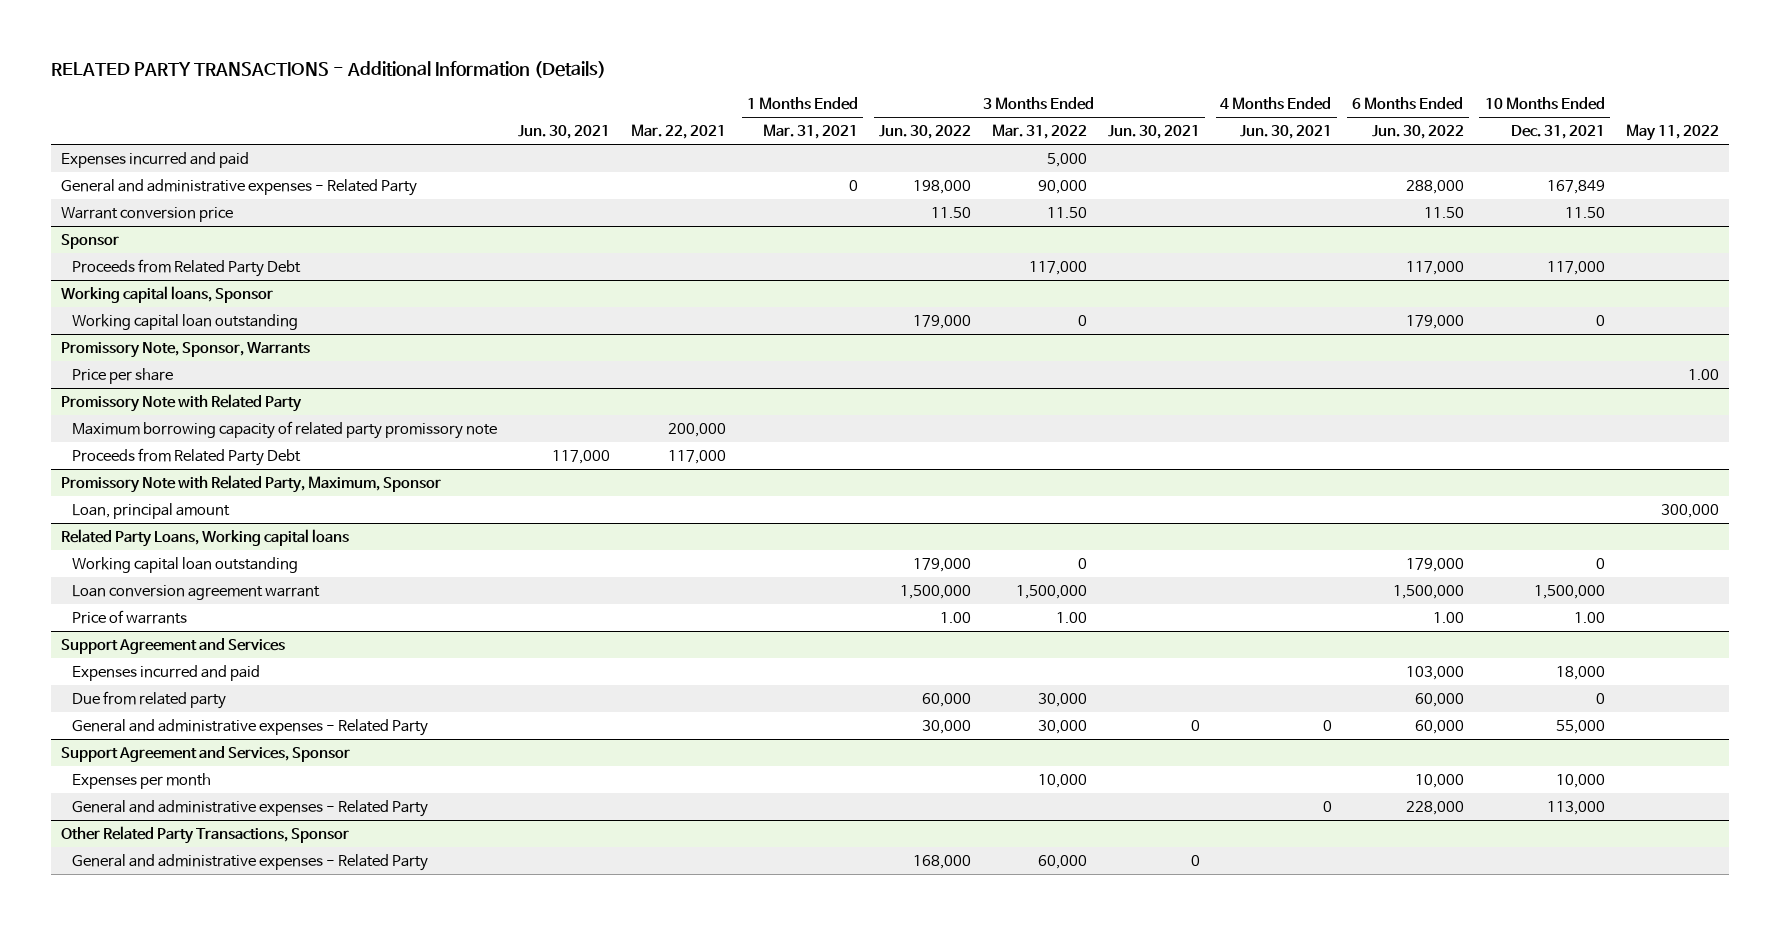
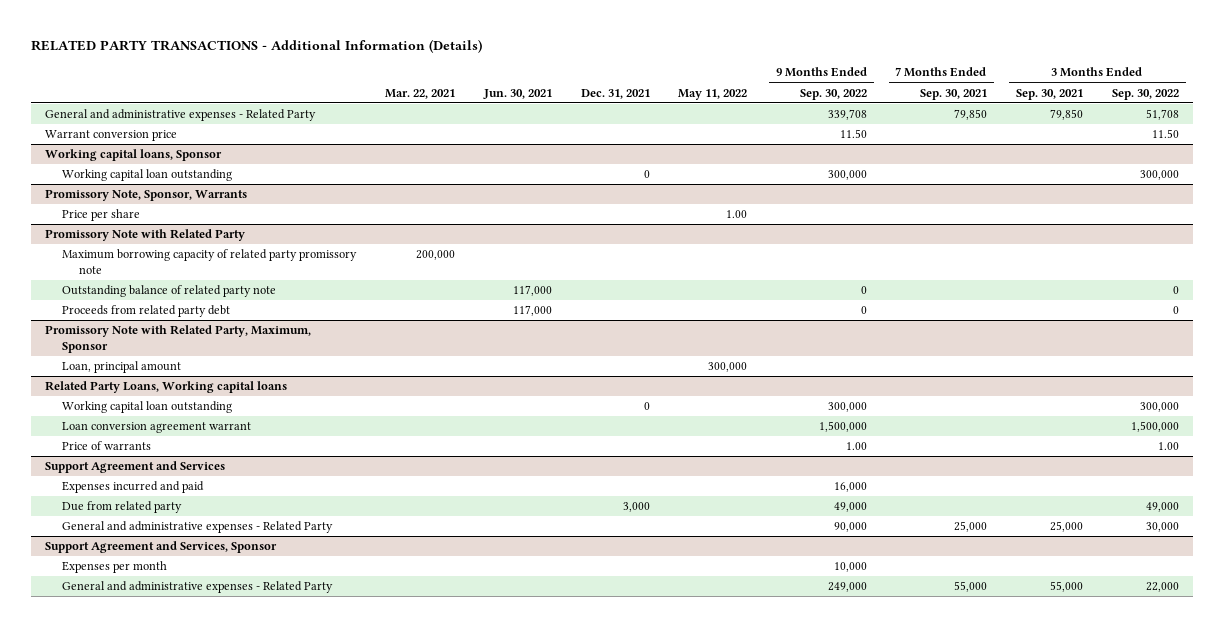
- | Jun. 30, 2021 | Mar. 22, 2021 | 1 Months Ended Mar. 31, 2021 | 3 Months Ended Jun. 30, 2022 | 3 Months Ended Mar. 31, 2022 | 3 Months Ended Jun. 30, 2021 | 4 Months Ended Jun. 30, 2021 | 6 Months Ended Jun. 30, 2022 | 10 Months Ended Dec. 31, 2021 | May 11, 2022
+ | Mar. 22, 2021 | Jun. 30, 2021 | Dec. 31, 2021 | May 11, 2022 | 9 Months Ended Sep. 30, 2022 | 7 Months Ended Sep. 30, 2021 | 3 Months Ended Sep. 30, 2021 | 3 Months Ended Sep. 30, 2022
- Expenses incurred and paid | | | | | 5,000 | | | | |
- Sponsor
- Proceeds from Related Party Debt | | | | | 117,000 | | | 117,000 | 117,000 |
@ Promissory Note with Related Party
- Proceeds from Related Party Debt | 117,000 | 117,000 | | | | | | | |
+ Outstanding balance of related party note | | 117,000 | | | 0 | | | 0
+ Proceeds from related party debt | | 117,000 | | | 0 | | | 0
- Other Related Party Transactions, Sponsor
- General and administrative expenses - Related Party | | | | 168,000 | 60,000 | 0 | | | |

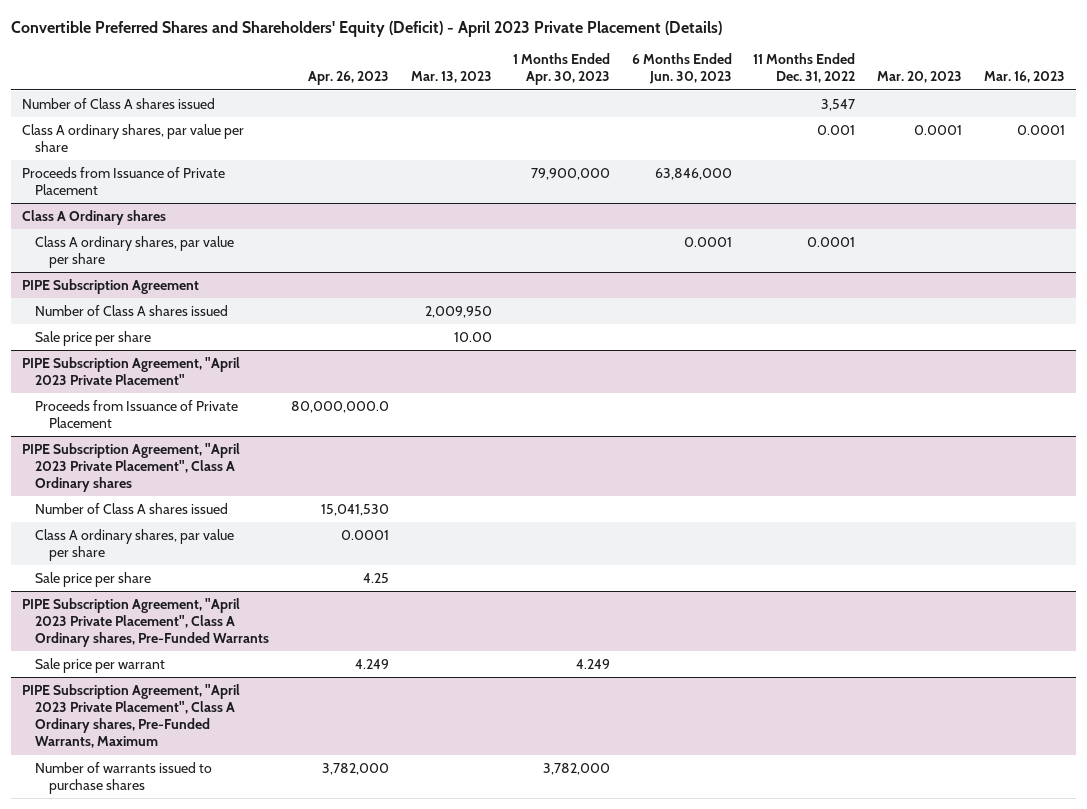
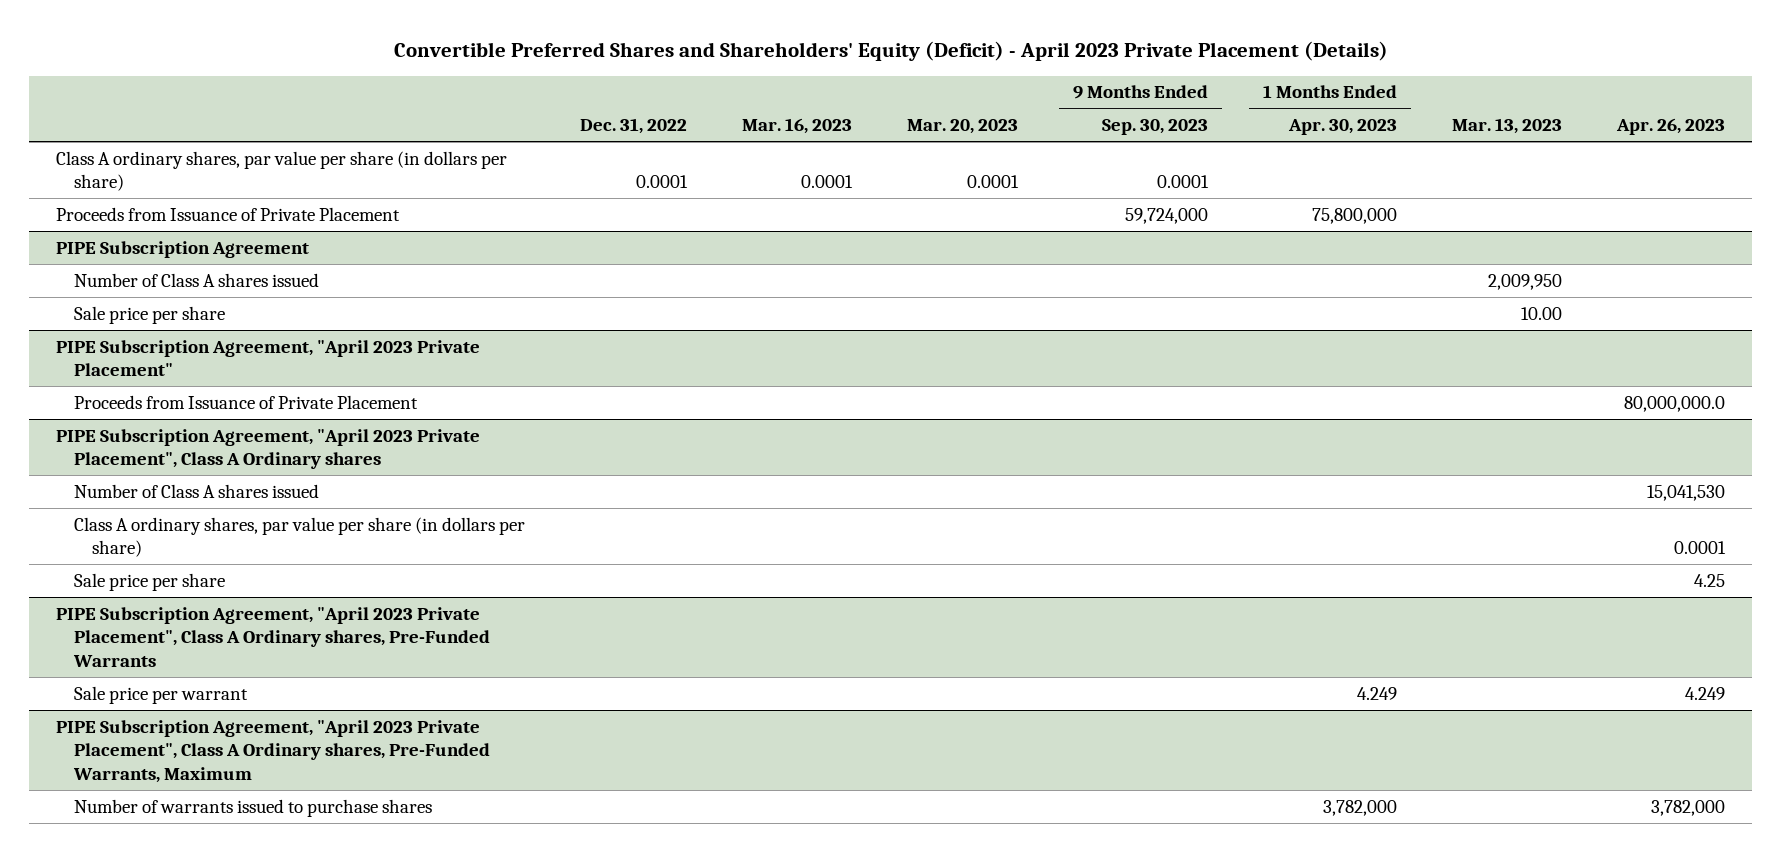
- | Apr. 26, 2023 | Mar. 13, 2023 | 1 Months Ended Apr. 30, 2023 | 6 Months Ended Jun. 30, 2023 | 11 Months Ended Dec. 31, 2022 | Mar. 20, 2023 | Mar. 16, 2023
+ | Dec. 31, 2022 | Mar. 16, 2023 | Mar. 20, 2023 | 9 Months Ended Sep. 30, 2023 | 1 Months Ended Apr. 30, 2023 | Mar. 13, 2023 | Apr. 26, 2023
- Number of Class A shares issued | | | | | 3,547 | |
- Class A ordinary shares, par value per share | | | | | 0.001 | 0.0001 | 0.0001
- Proceeds from Issuance of Private Placement | | | 79,900,000 | 63,846,000 | | |
- Class A Ordinary shares
- Class A ordinary shares, par value per share | | | | 0.0001 | 0.0001 | |
+ Class A ordinary shares, par value per share (in dollars per share) | 0.0001 | 0.0001 | 0.0001 | 0.0001 | | |
+ Proceeds from Issuance of Private Placement | | | | 59,724,000 | 75,800,000 | |
@ PIPE Subscription Agreement, "April 2023 Private Placement", Class A Ordinary shares
- Class A ordinary shares, par value per share | 0.0001 | | | | | |
+ Class A ordinary shares, par value per share (in dollars per share) | | | | | | | 0.0001

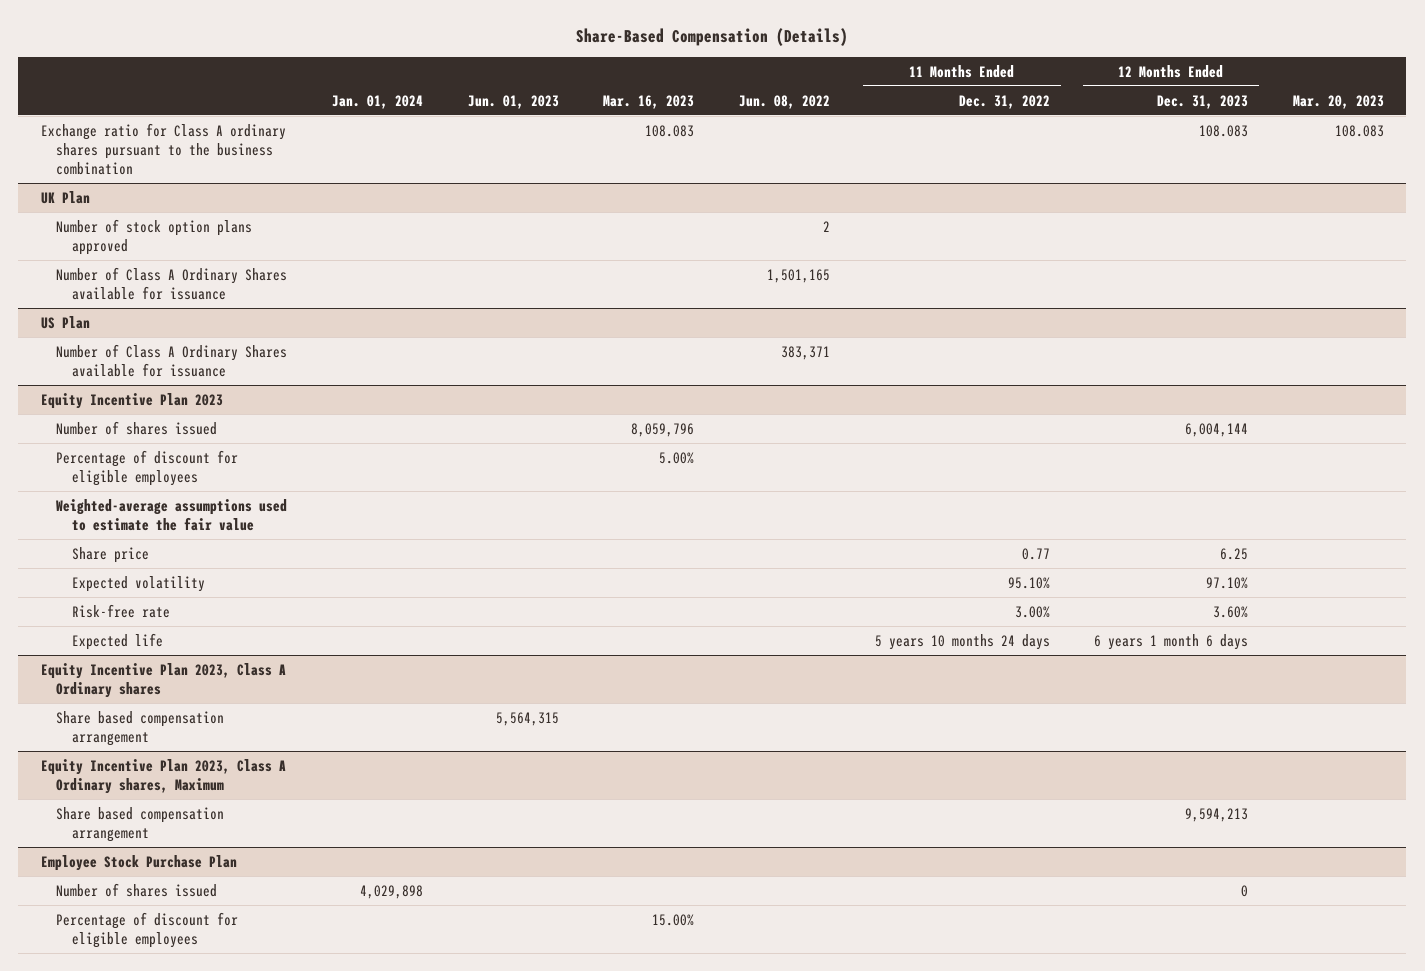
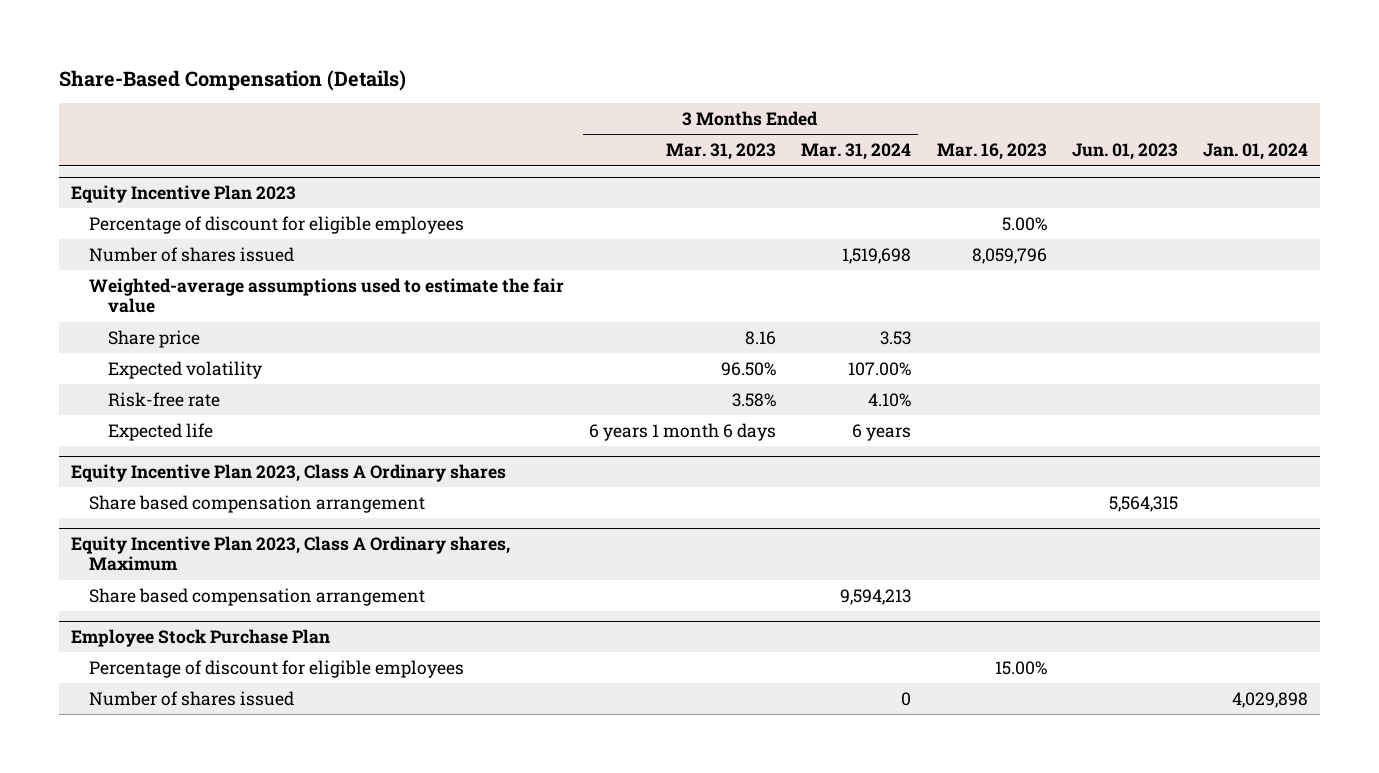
- | Jan. 01, 2024 | Jun. 01, 2023 | Mar. 16, 2023 | Jun. 08, 2022 | 11 Months Ended Dec. 31, 2022 | 12 Months Ended Dec. 31, 2023 | Mar. 20, 2023
+ | 3 Months Ended Mar. 31, 2023 | 3 Months Ended Mar. 31, 2024 | Mar. 16, 2023 | Jun. 01, 2023 | Jan. 01, 2024
- Exchange ratio for Class A ordinary shares pursuant to the business combination | | | 108.083 | | | 108.083 | 108.083
- UK Plan
- Number of stock option plans approved | | | | 2 | | |
- Number of Class A Ordinary Shares available for issuance | | | | 1,501,165 | | |
- US Plan
- Number of Class A Ordinary Shares available for issuance | | | | 383,371 | | |
@ Equity Incentive Plan 2023
moved down: Number of shares issued | | 1,519,698 | 8,059,796 | |
@ Employee Stock Purchase Plan
moved down: Number of shares issued | | 0 | | | 4,029,898

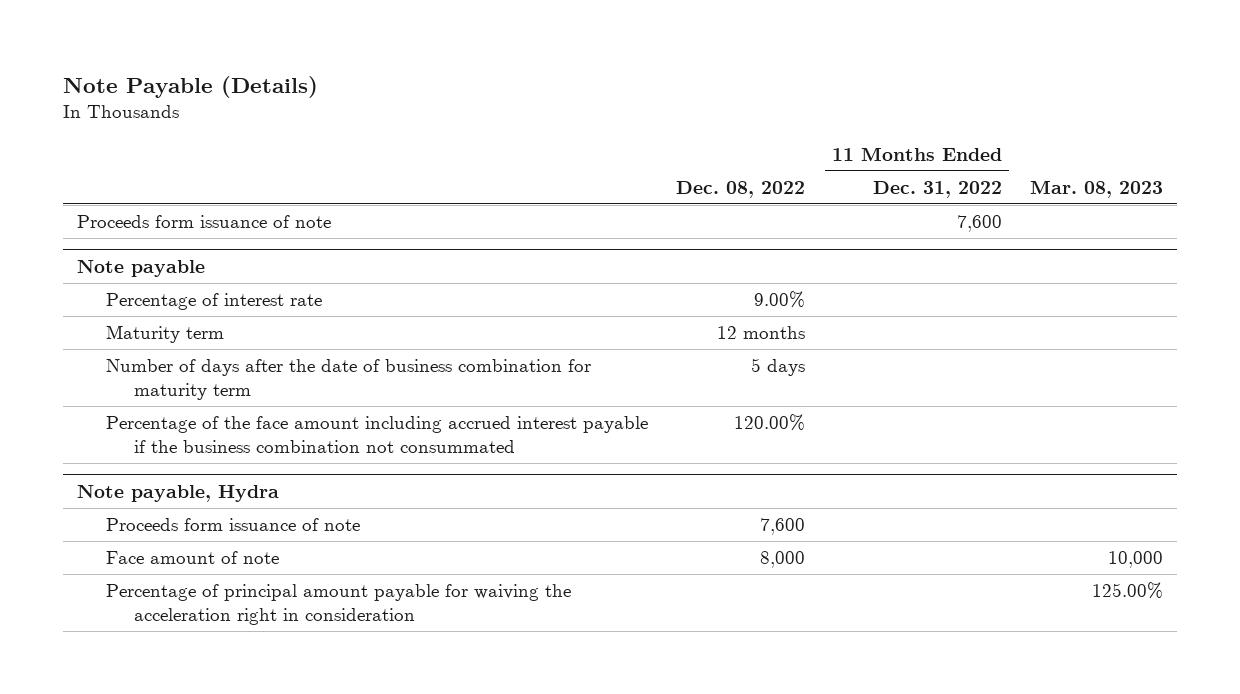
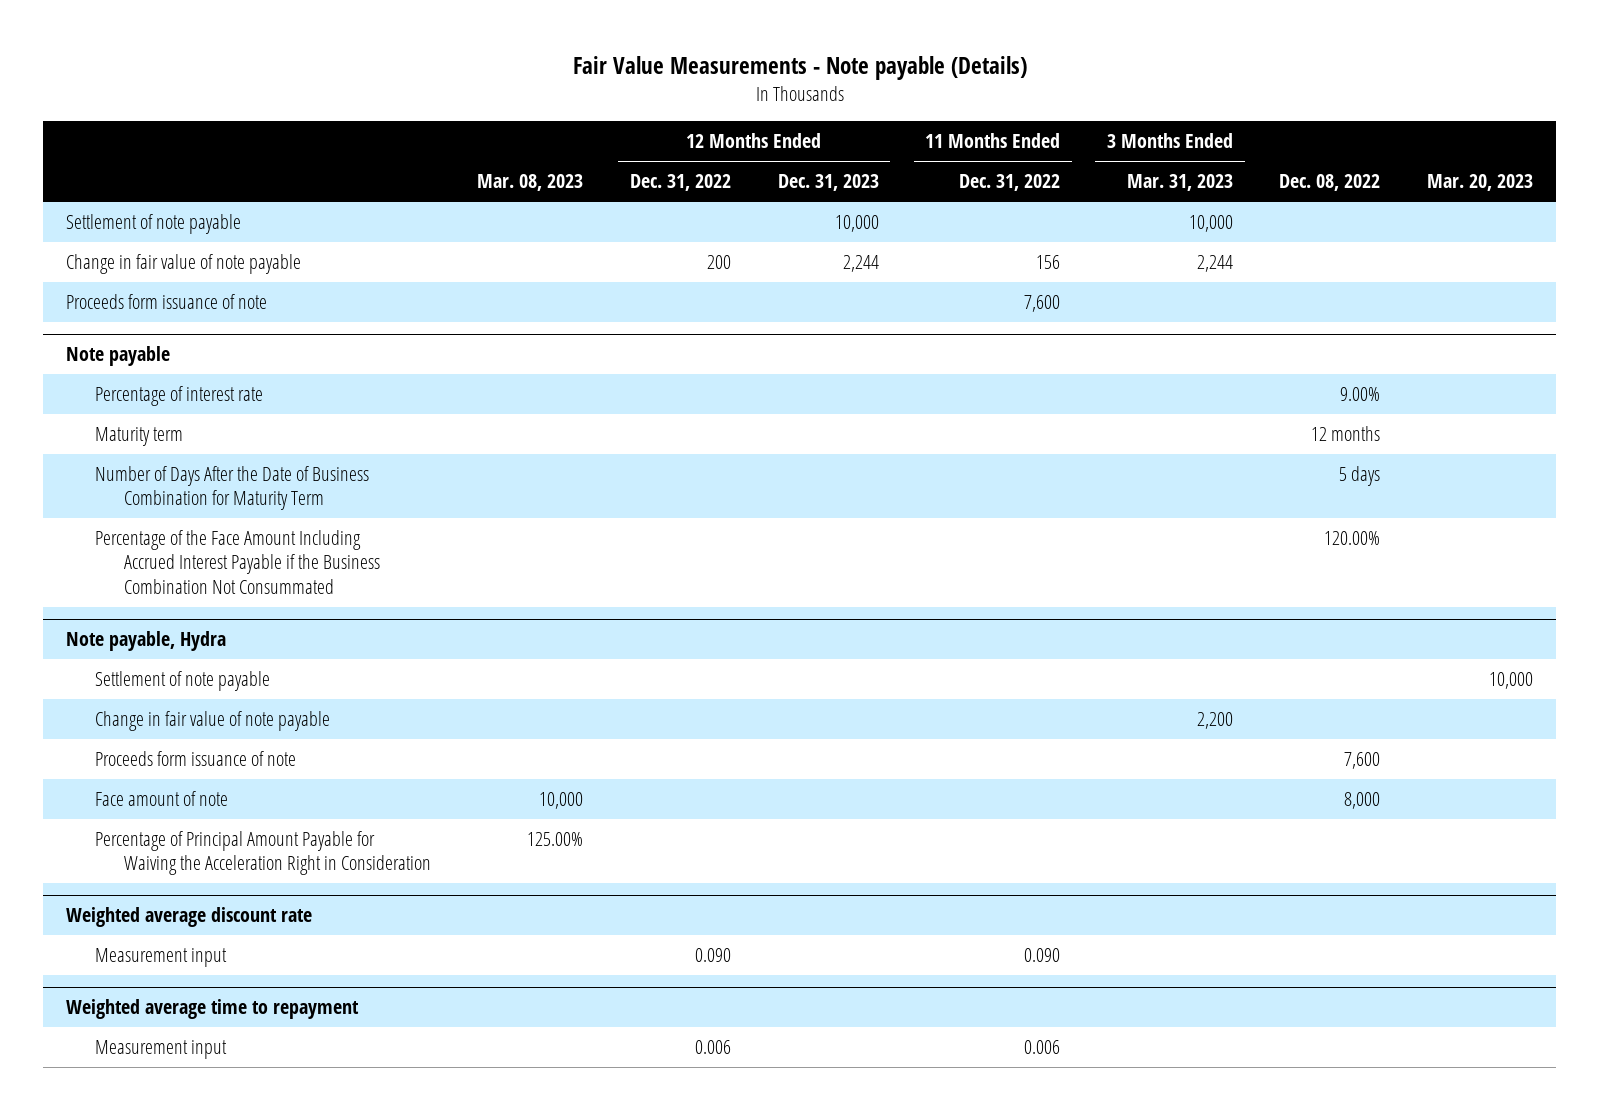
- Note Payable (Details)
+ Fair Value Measurements - Note payable (Details)
- | Dec. 08, 2022 | 11 Months Ended Dec. 31, 2022 | Mar. 08, 2023
+ | Mar. 08, 2023 | 12 Months Ended Dec. 31, 2022 | 12 Months Ended Dec. 31, 2023 | 11 Months Ended Dec. 31, 2022 | 3 Months Ended Mar. 31, 2023 | Dec. 08, 2022 | Mar. 20, 2023
+ Settlement of note payable | | | 10,000 | | 10,000 | |
+ Change in fair value of note payable | | 200 | 2,244 | 156 | 2,244 | |
@ Note payable
- Number of days after the date of business combination for maturity term | 5 days | |
- Percentage of the face amount including accrued interest payable if the business combination not consummated | 120.00% | |
+ Number of Days After the Date of Business Combination for Maturity Term | | | | | | 5 days |
+ Percentage of the Face Amount Including Accrued Interest Payable if the Business Combination Not Consummated | | | | | | 120.00% |
@ Note payable, Hydra
+ Settlement of note payable | | | | | | | 10,000
+ Change in fair value of note payable | | | | | 2,200 | |
- Percentage of principal amount payable for waiving the acceleration right in consideration | | | 125.00%
+ Percentage of Principal Amount Payable for Waiving the Acceleration Right in Consideration | 125.00% | | | | | |
+ Weighted average discount rate
+ Measurement input | | 0.090 | | 0.090 | | |
+ Weighted average time to repayment
+ Measurement input | | 0.006 | | 0.006 | | |

